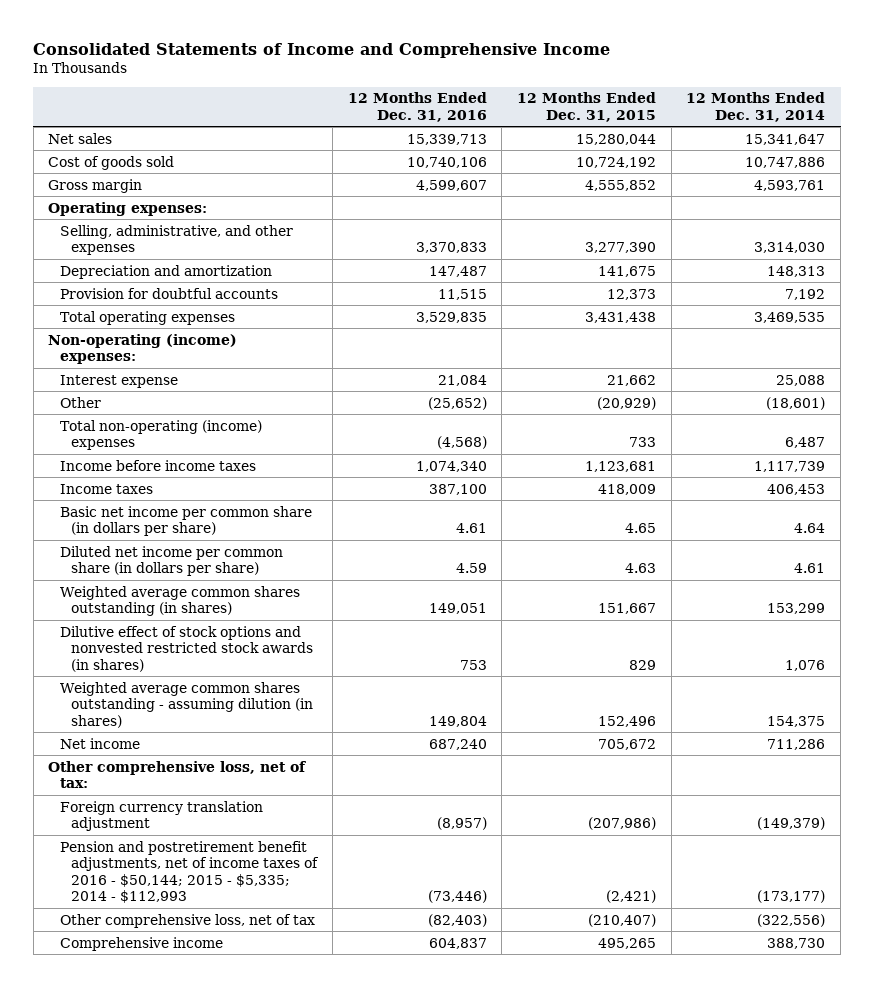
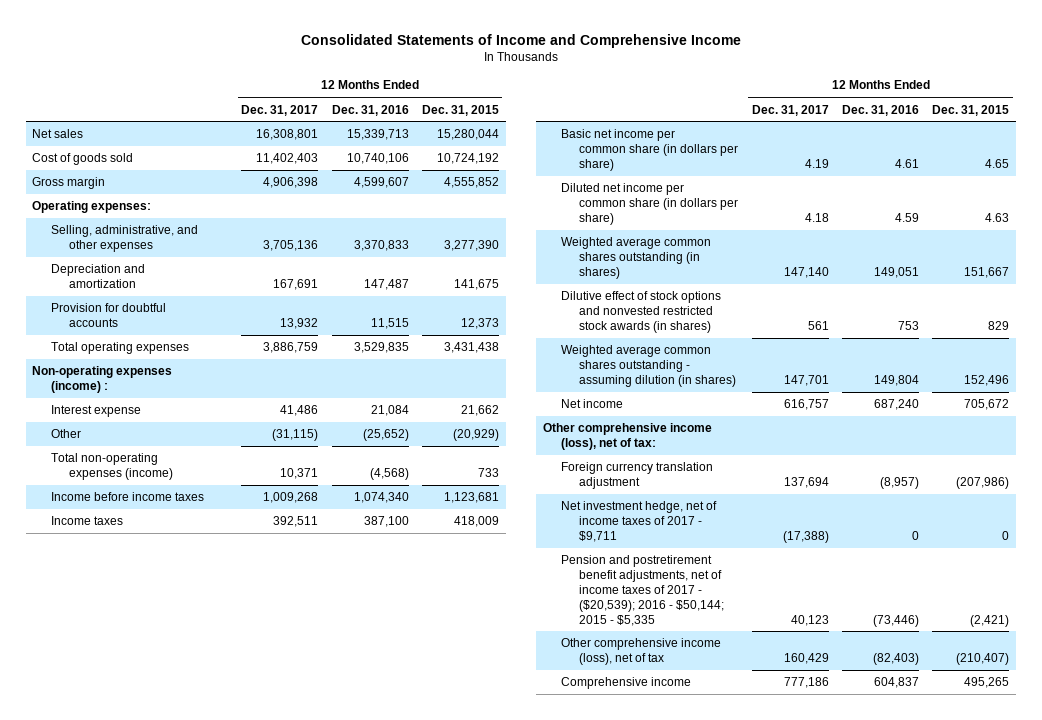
- | 12 Months Ended Dec. 31, 2016 | 12 Months Ended Dec. 31, 2015 | 12 Months Ended Dec. 31, 2014
+ | 12 Months Ended Dec. 31, 2017 | 12 Months Ended Dec. 31, 2016 | 12 Months Ended Dec. 31, 2015
- Non-operating (income) expenses:
+ Non-operating expenses (income) :
- Total non-operating (income) expenses | (4,568) | 733 | 6,487
+ Total non-operating expenses (income) | 10,371 | (4,568) | 733
- Other comprehensive loss, net of tax:
+ Other comprehensive income (loss), net of tax:
- Pension and postretirement benefit adjustments, net of income taxes of 2016 - $50,144; 2015 - $5,335; 2014 - $112,993 | (73,446) | (2,421) | (173,177)
- Other comprehensive loss, net of tax | (82,403) | (210,407) | (322,556)
+ Net investment hedge, net of income taxes of 2017 - $9,711 | (17,388) | 0 | 0
+ Pension and postretirement benefit adjustments, net of income taxes of 2017 - ($20,539); 2016 - $50,144; 2015 - $5,335 | 40,123 | (73,446) | (2,421)
+ Other comprehensive income (loss), net of tax | 160,429 | (82,403) | (210,407)

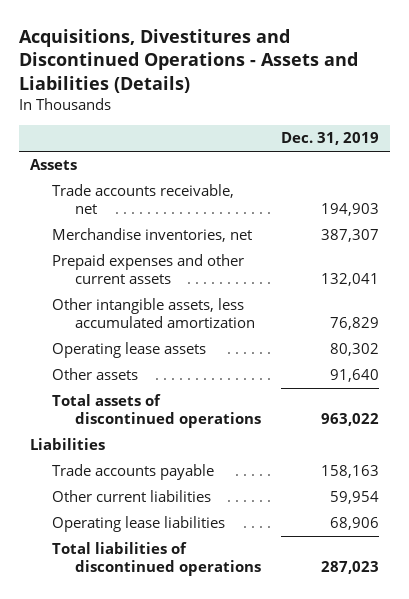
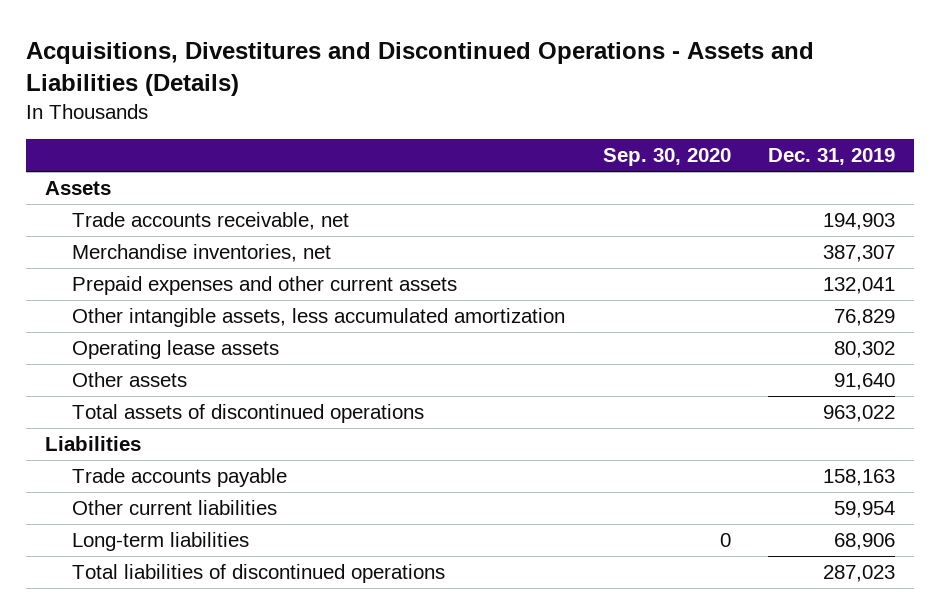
- | Dec. 31, 2019
+ | Sep. 30, 2020 | Dec. 31, 2019
- Operating lease liabilities | 68,906
+ Long-term liabilities | 0 | 68,906

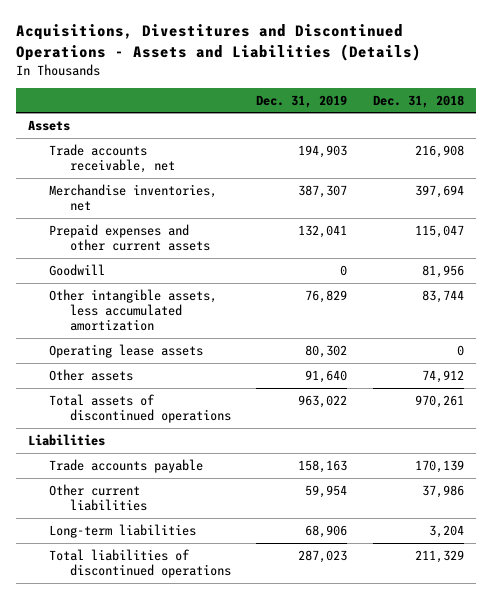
- | Sep. 30, 2020 | Dec. 31, 2019
+ | Dec. 31, 2019 | Dec. 31, 2018
+ Goodwill | 0 | 81,956

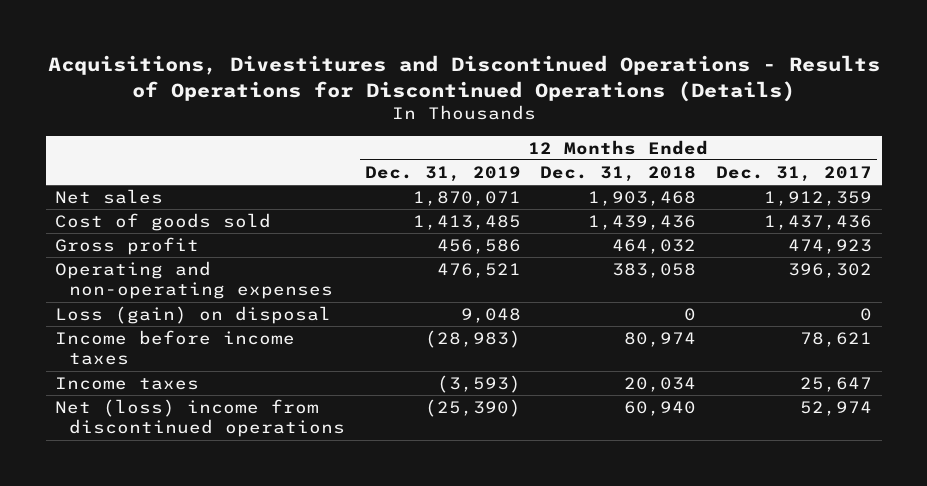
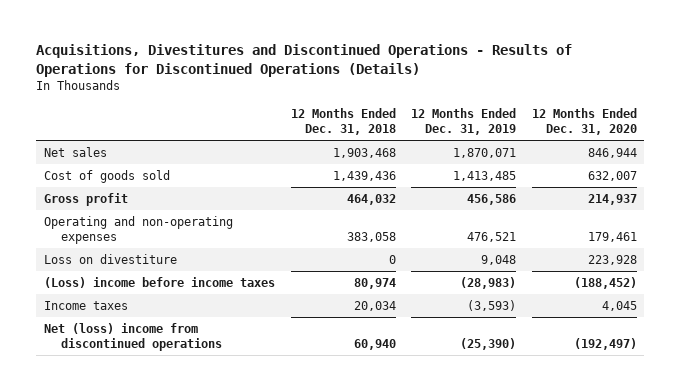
- | 12 Months Ended Dec. 31, 2019 | 12 Months Ended Dec. 31, 2018 | 12 Months Ended Dec. 31, 2017
+ | 12 Months Ended Dec. 31, 2018 | 12 Months Ended Dec. 31, 2019 | 12 Months Ended Dec. 31, 2020
- Loss (gain) on disposal | 9,048 | 0 | 0
- Income before income taxes | (28,983) | 80,974 | 78,621
+ Loss on divestiture | 0 | 9,048 | 223,928
+ (Loss) income before income taxes | 80,974 | (28,983) | (188,452)

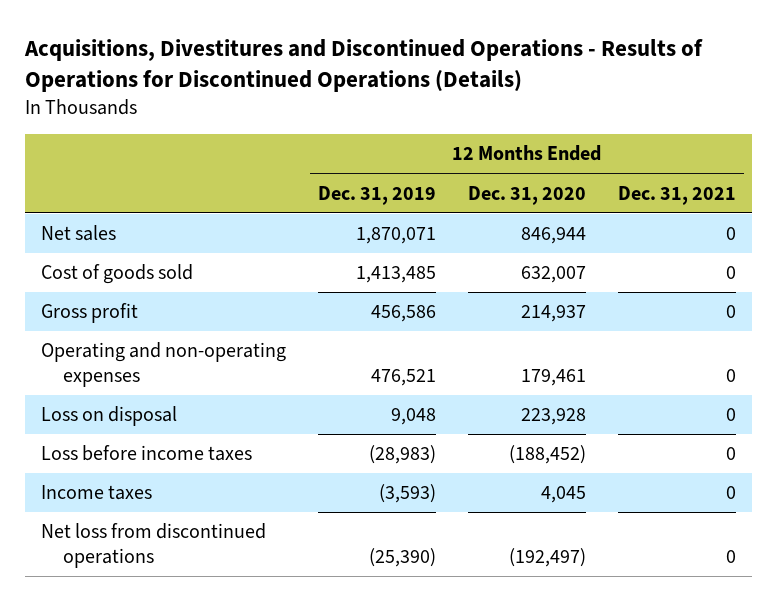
- | 12 Months Ended Dec. 31, 2018 | 12 Months Ended Dec. 31, 2019 | 12 Months Ended Dec. 31, 2020
+ | 12 Months Ended Dec. 31, 2019 | 12 Months Ended Dec. 31, 2020 | 12 Months Ended Dec. 31, 2021
- Loss on divestiture | 0 | 9,048 | 223,928
- (Loss) income before income taxes | 80,974 | (28,983) | (188,452)
+ Loss on disposal | 9,048 | 223,928 | 0
+ Loss before income taxes | (28,983) | (188,452) | 0
- Net (loss) income from discontinued operations | 60,940 | (25,390) | (192,497)
+ Net loss from discontinued operations | (25,390) | (192,497) | 0

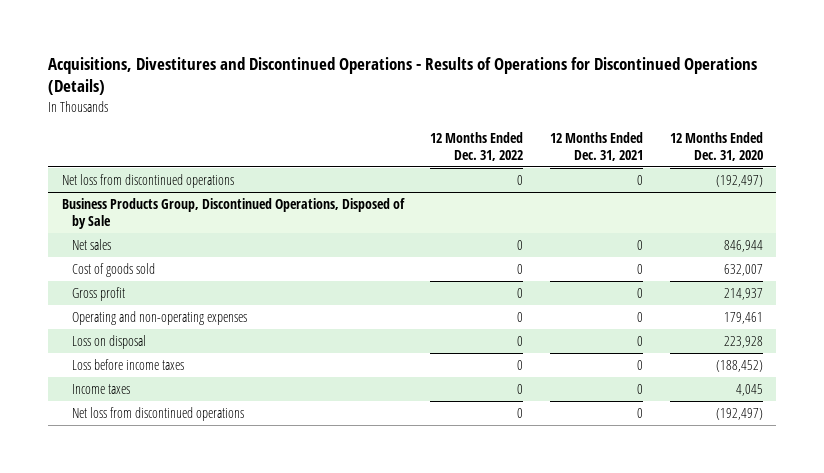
- | 12 Months Ended Dec. 31, 2019 | 12 Months Ended Dec. 31, 2020 | 12 Months Ended Dec. 31, 2021
+ | 12 Months Ended Dec. 31, 2022 | 12 Months Ended Dec. 31, 2021 | 12 Months Ended Dec. 31, 2020
+ Net loss from discontinued operations | 0 | 0 | (192,497)
+ Business Products Group, Discontinued Operations, Disposed of by Sale

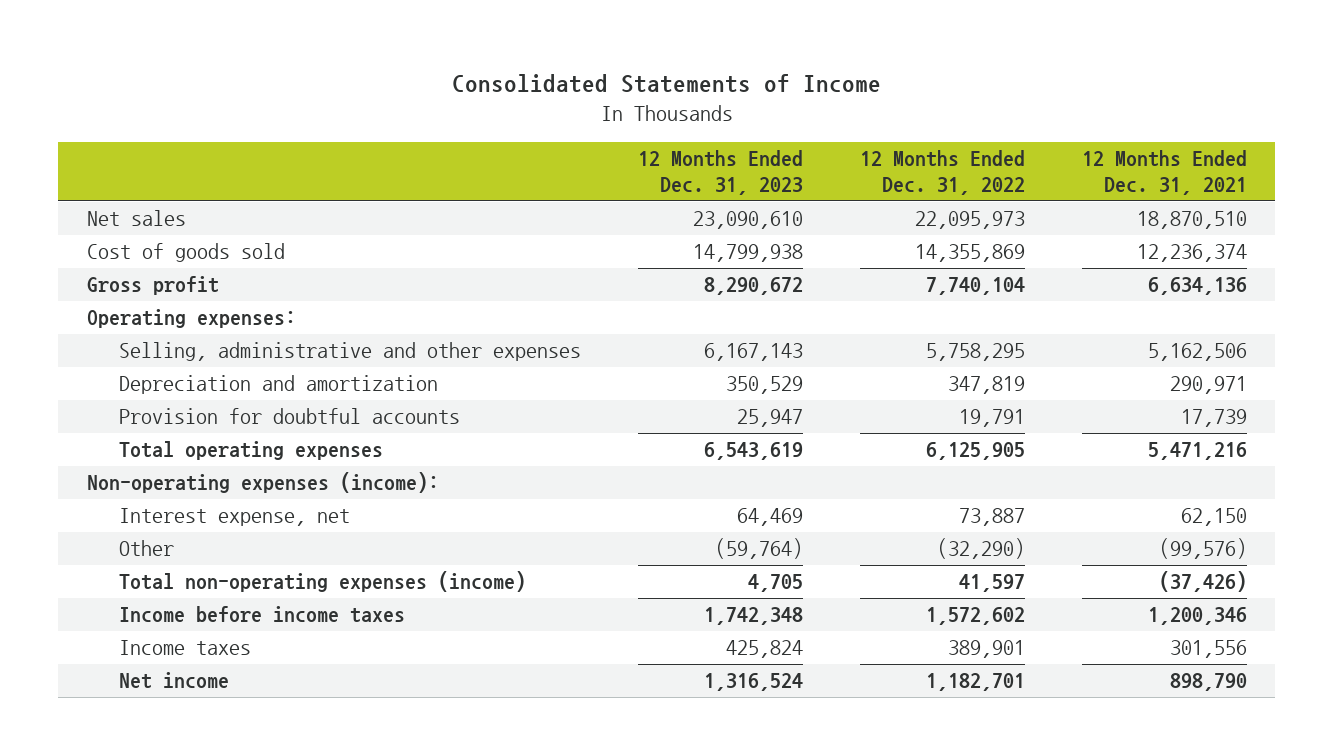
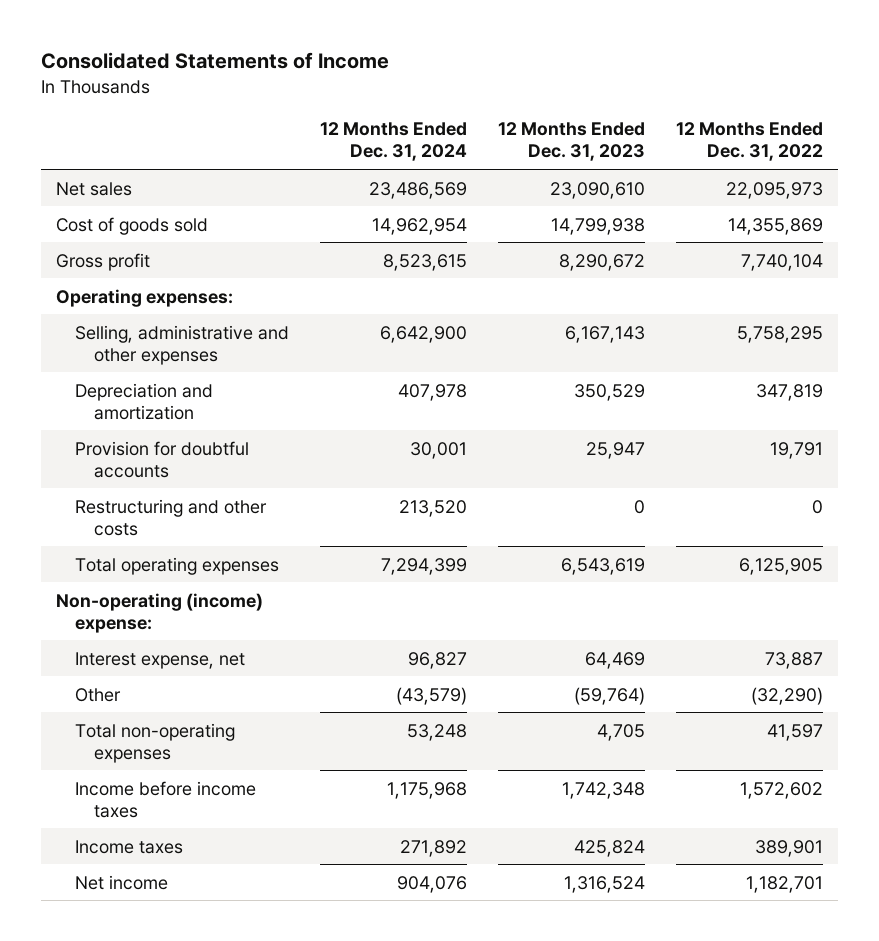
- | 12 Months Ended Dec. 31, 2023 | 12 Months Ended Dec. 31, 2022 | 12 Months Ended Dec. 31, 2021
+ | 12 Months Ended Dec. 31, 2024 | 12 Months Ended Dec. 31, 2023 | 12 Months Ended Dec. 31, 2022
+ Restructuring and other costs | 213,520 | 0 | 0
- Non-operating expenses (income):
+ Non-operating (income) expense:
- Total non-operating expenses (income) | 4,705 | 41,597 | (37,426)
+ Total non-operating expenses | 53,248 | 4,705 | 41,597

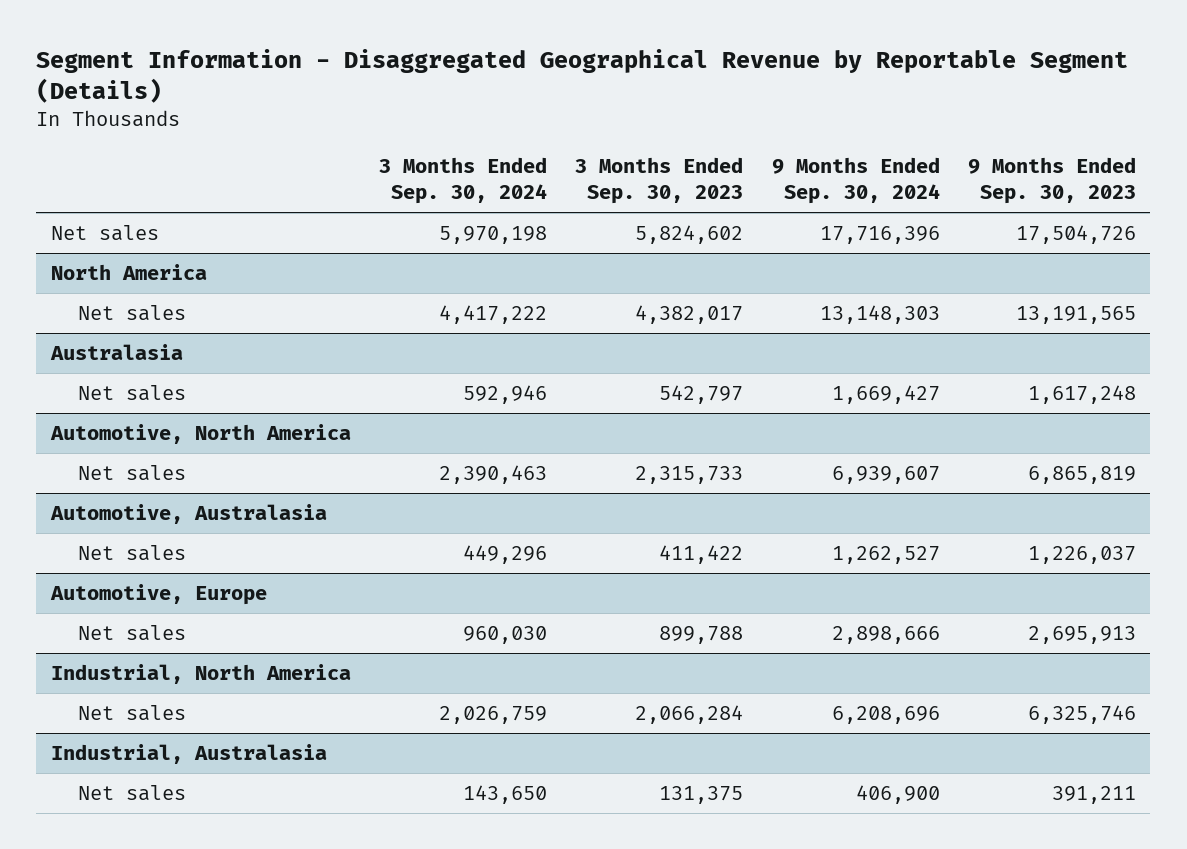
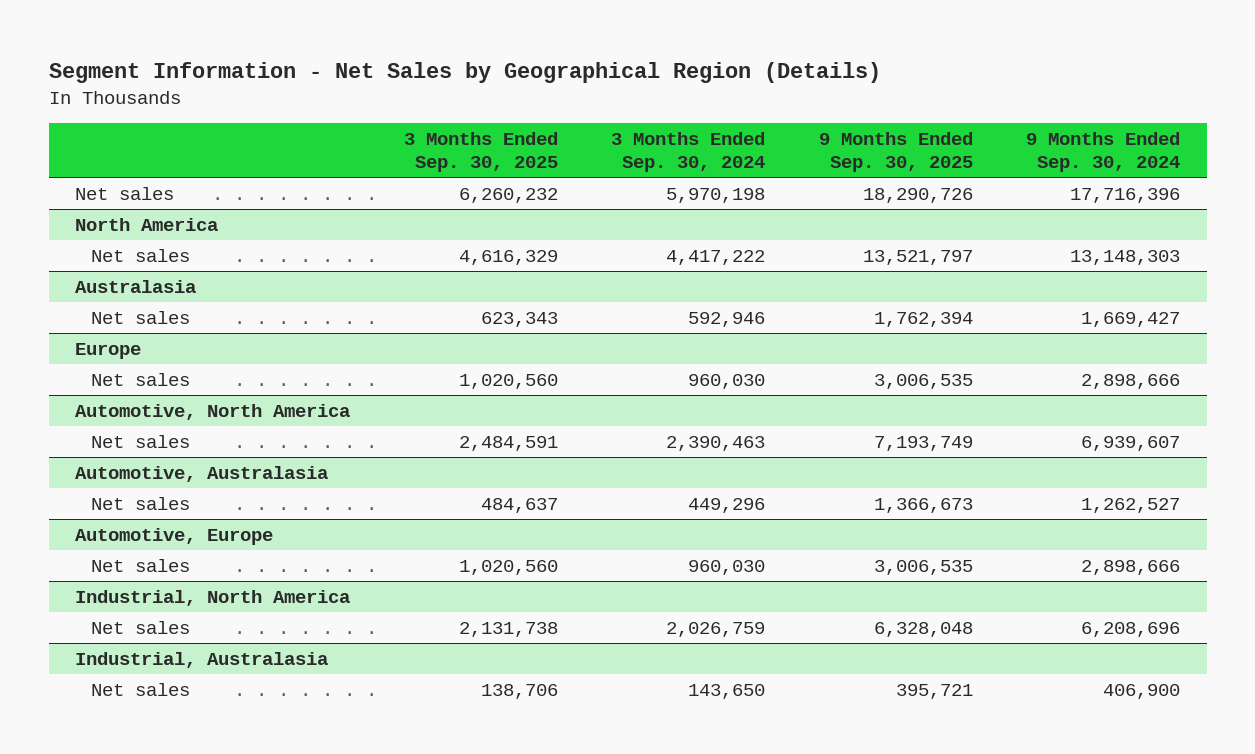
- Segment Information - Disaggregated Geographical Revenue by Reportable Segment (Details)
+ Segment Information - Net Sales by Geographical Region (Details)
- | 3 Months Ended Sep. 30, 2024 | 3 Months Ended Sep. 30, 2023 | 9 Months Ended Sep. 30, 2024 | 9 Months Ended Sep. 30, 2023
+ | 3 Months Ended Sep. 30, 2025 | 3 Months Ended Sep. 30, 2024 | 9 Months Ended Sep. 30, 2025 | 9 Months Ended Sep. 30, 2024
+ Europe
+ Net sales | 1,020,560 | 960,030 | 3,006,535 | 2,898,666

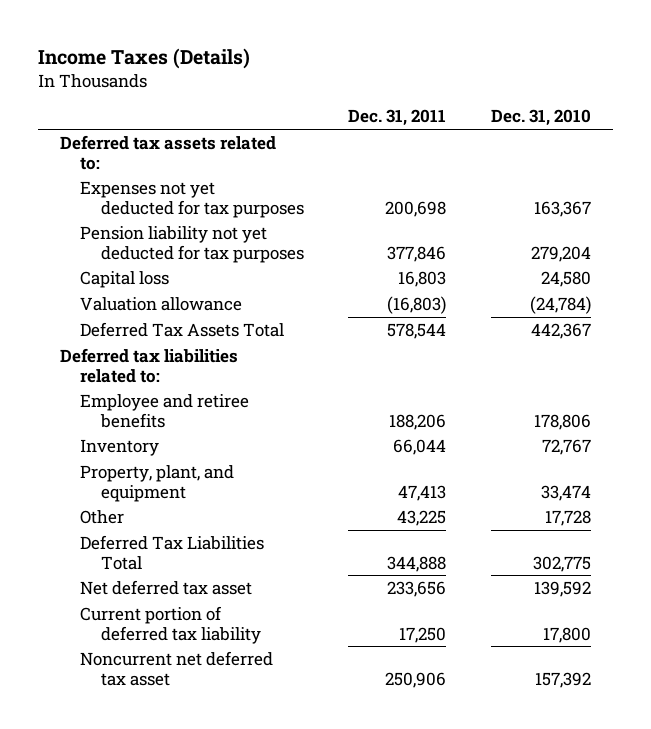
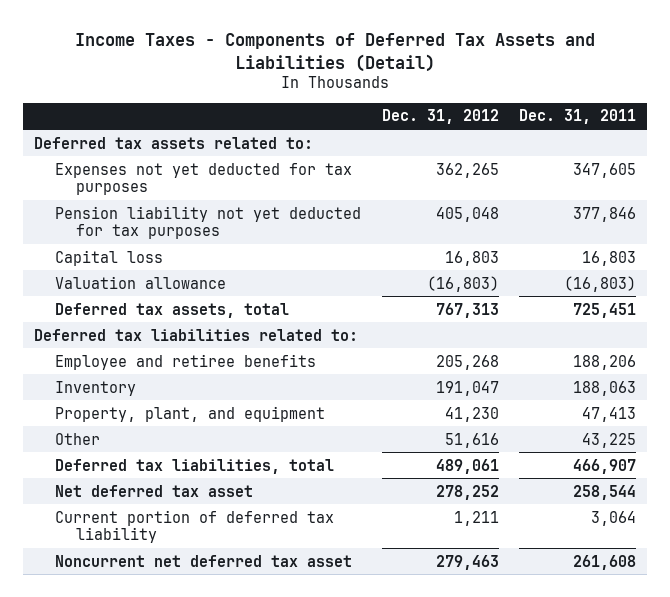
- Income Taxes (Details)
+ Income Taxes - Components of Deferred Tax Assets and Liabilities (Detail)
- | Dec. 31, 2011 | Dec. 31, 2010
+ | Dec. 31, 2012 | Dec. 31, 2011
- Expenses not yet deducted for tax purposes | 200,698 | 163,367
+ Expenses not yet deducted for tax purposes | 362,265 | 347,605
- Deferred Tax Assets Total | 578,544 | 442,367
+ Deferred tax assets, total | 767,313 | 725,451
- Inventory | 66,044 | 72,767
+ Inventory | 191,047 | 188,063
- Deferred Tax Liabilities Total | 344,888 | 302,775
- Net deferred tax asset | 233,656 | 139,592
- Current portion of deferred tax liability | 17,250 | 17,800
- Noncurrent net deferred tax asset | 250,906 | 157,392
+ Deferred tax liabilities, total | 489,061 | 466,907
+ Net deferred tax asset | 278,252 | 258,544
+ Current portion of deferred tax liability | 1,211 | 3,064
+ Noncurrent net deferred tax asset | 279,463 | 261,608

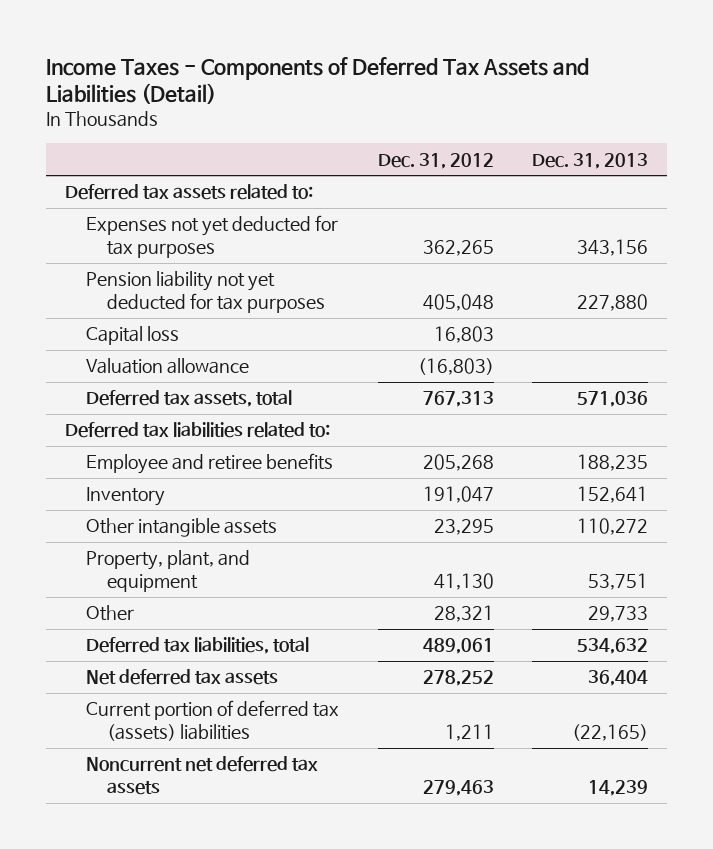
- | Dec. 31, 2012 | Dec. 31, 2011
+ | Dec. 31, 2012 | Dec. 31, 2013
- Property, plant, and equipment | 41,230 | 47,413
- Other | 51,616 | 43,225
+ Other intangible assets | 23,295 | 110,272
+ Property, plant, and equipment | 41,130 | 53,751
+ Other | 28,321 | 29,733
- Net deferred tax asset | 278,252 | 258,544
- Current portion of deferred tax liability | 1,211 | 3,064
- Noncurrent net deferred tax asset | 279,463 | 261,608
+ Net deferred tax assets | 278,252 | 36,404
+ Current portion of deferred tax (assets) liabilities | 1,211 | (22,165)
+ Noncurrent net deferred tax assets | 279,463 | 14,239

